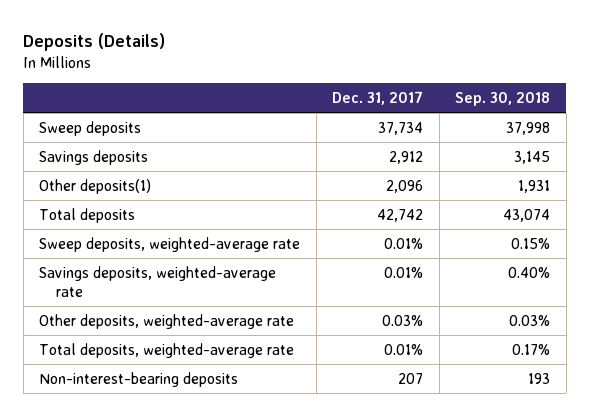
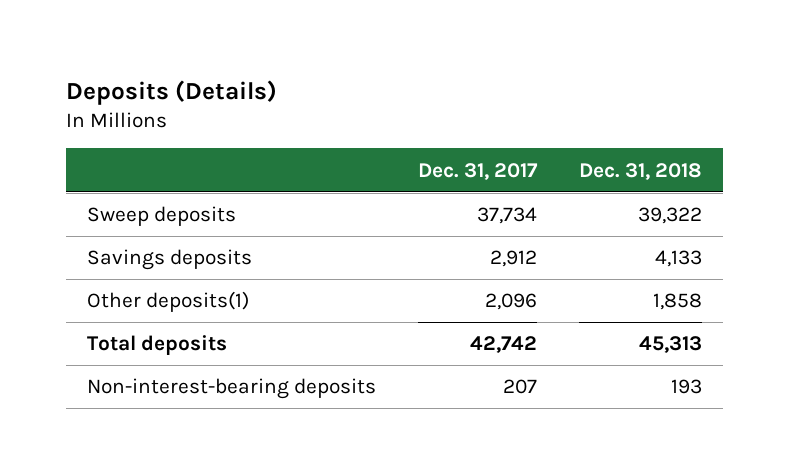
- | Dec. 31, 2017 | Sep. 30, 2018
+ | Dec. 31, 2017 | Dec. 31, 2018
- Sweep deposits, weighted-average rate | 0.01% | 0.15%
- Savings deposits, weighted-average rate | 0.01% | 0.40%
- Other deposits, weighted-average rate | 0.03% | 0.03%
- Total deposits, weighted-average rate | 0.01% | 0.17%

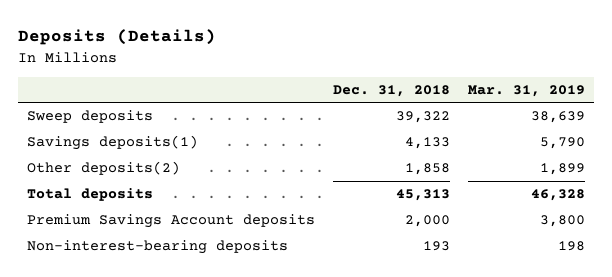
- | Dec. 31, 2017 | Dec. 31, 2018
+ | Dec. 31, 2018 | Mar. 31, 2019
- Savings deposits | 2,912 | 4,133
- Other deposits(1) | 2,096 | 1,858
+ Savings deposits(1) | 4,133 | 5,790
+ Other deposits(2) | 1,858 | 1,899
+ Premium Savings Account deposits | 2,000 | 3,800

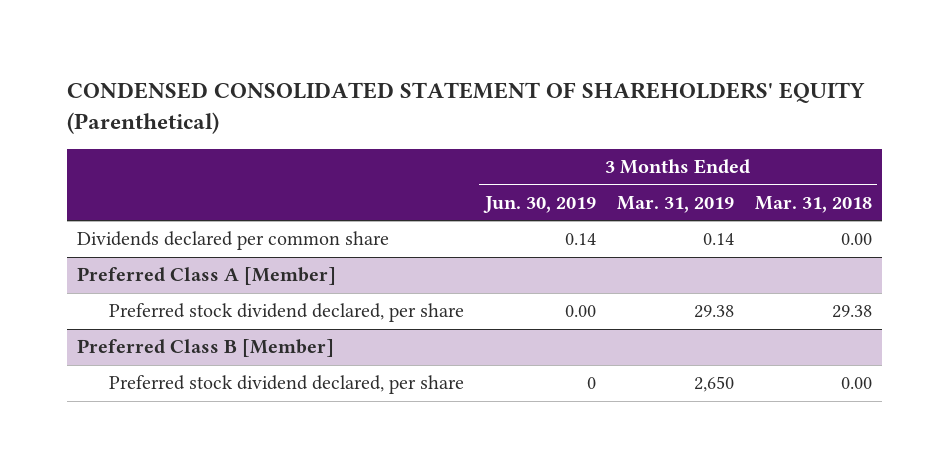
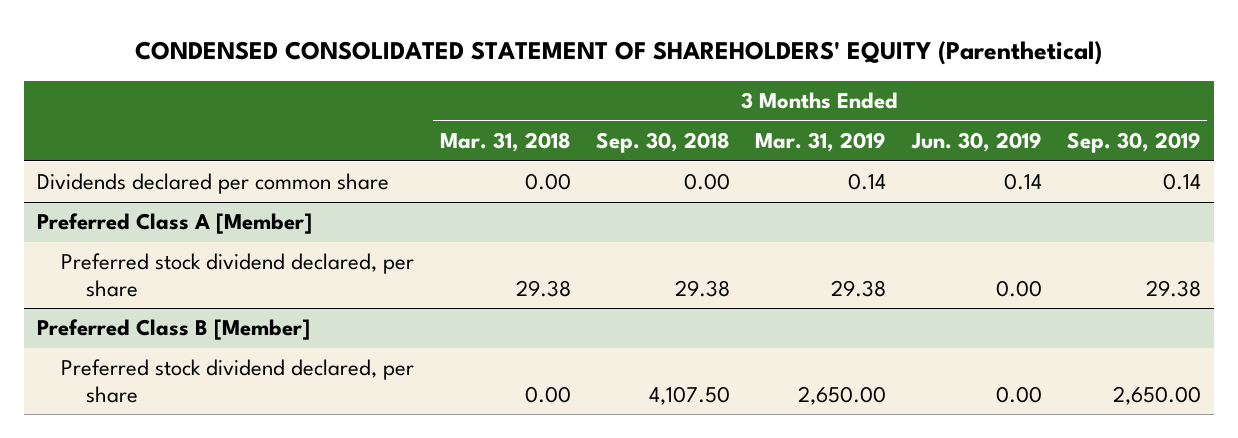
- | 3 Months Ended Jun. 30, 2019 | 3 Months Ended Mar. 31, 2019 | 3 Months Ended Mar. 31, 2018
+ | 3 Months Ended Mar. 31, 2018 | 3 Months Ended Sep. 30, 2018 | 3 Months Ended Mar. 31, 2019 | 3 Months Ended Jun. 30, 2019 | 3 Months Ended Sep. 30, 2019
@ Preferred Class B [Member]
- Preferred stock dividend declared, per share | 0 | 2,650 | 0.00
+ Preferred stock dividend declared, per share | 0.00 | 4,107.50 | 2,650.00 | 0.00 | 2,650.00

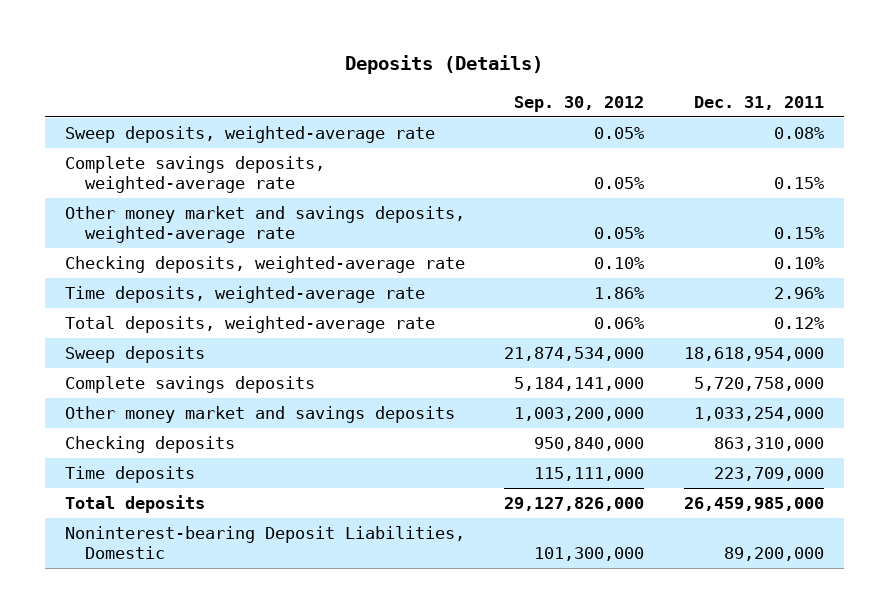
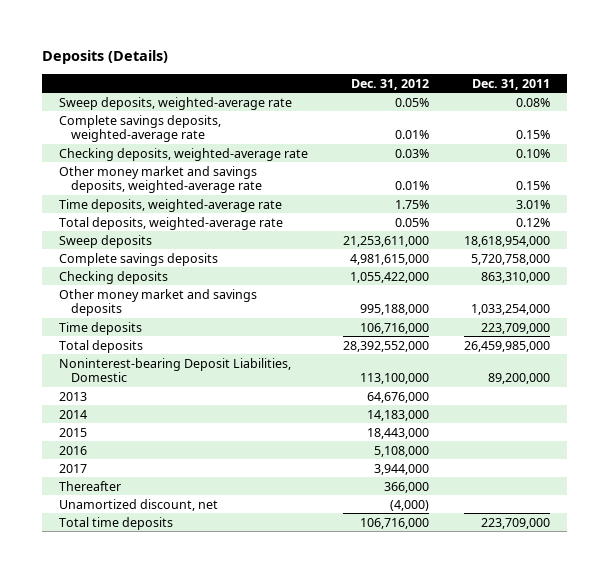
- | Sep. 30, 2012 | Dec. 31, 2011
+ | Dec. 31, 2012 | Dec. 31, 2011
- Time deposits, weighted-average rate | 1.86% | 2.96%
moved down: Other money market and savings deposits, weighted-average rate | 0.01% | 0.15%
+ Time deposits, weighted-average rate | 1.75% | 3.01%
moved down: Other money market and savings deposits | 995,188,000 | 1,033,254,000
+ 2013 | 64,676,000 |
+ 2014 | 14,183,000 |
+ 2015 | 18,443,000 |
+ 2016 | 5,108,000 |
+ 2017 | 3,944,000 |
+ Thereafter | 366,000 |
+ Unamortized discount, net | (4,000) |
+ Total time deposits | 106,716,000 | 223,709,000

